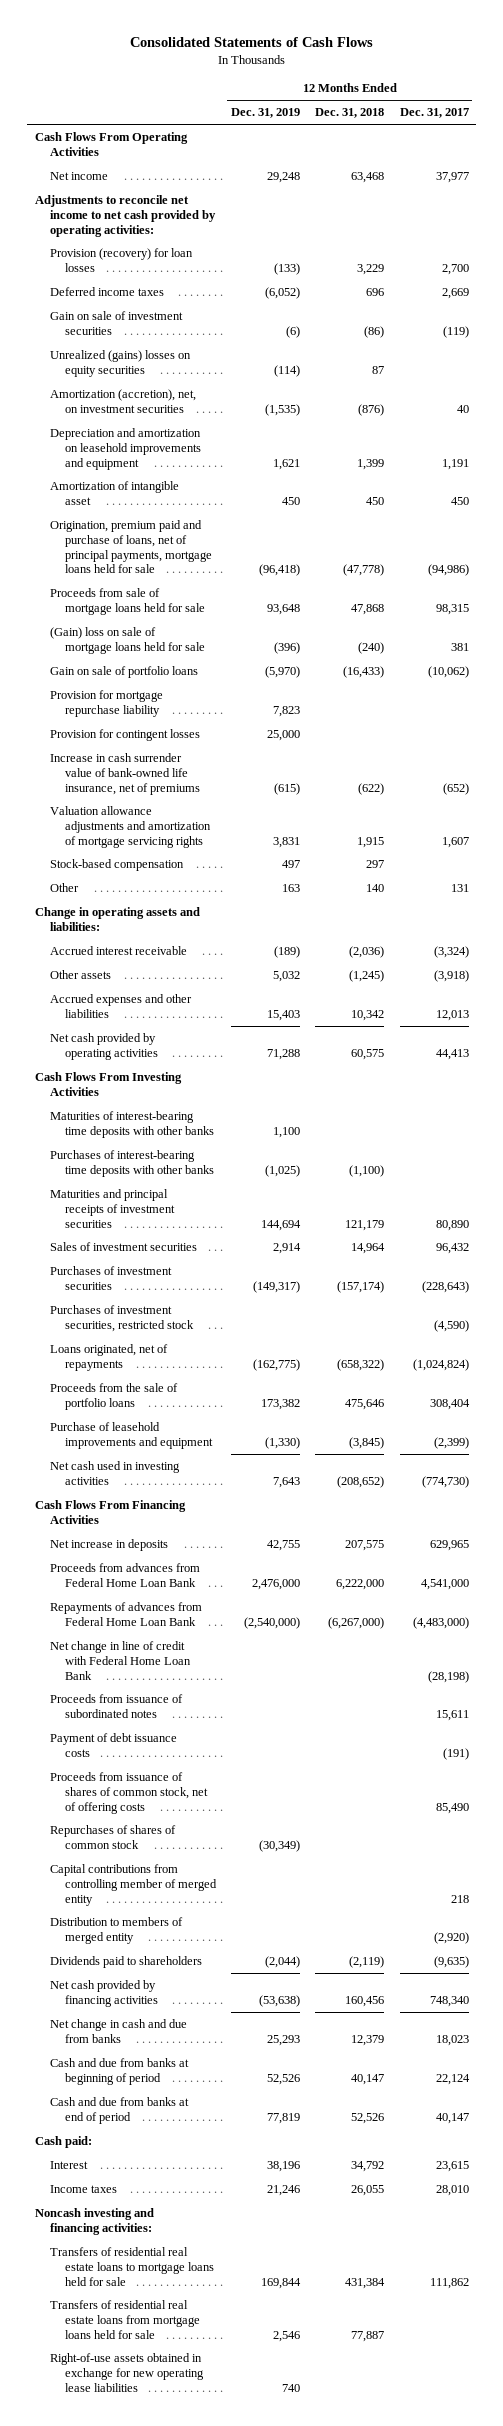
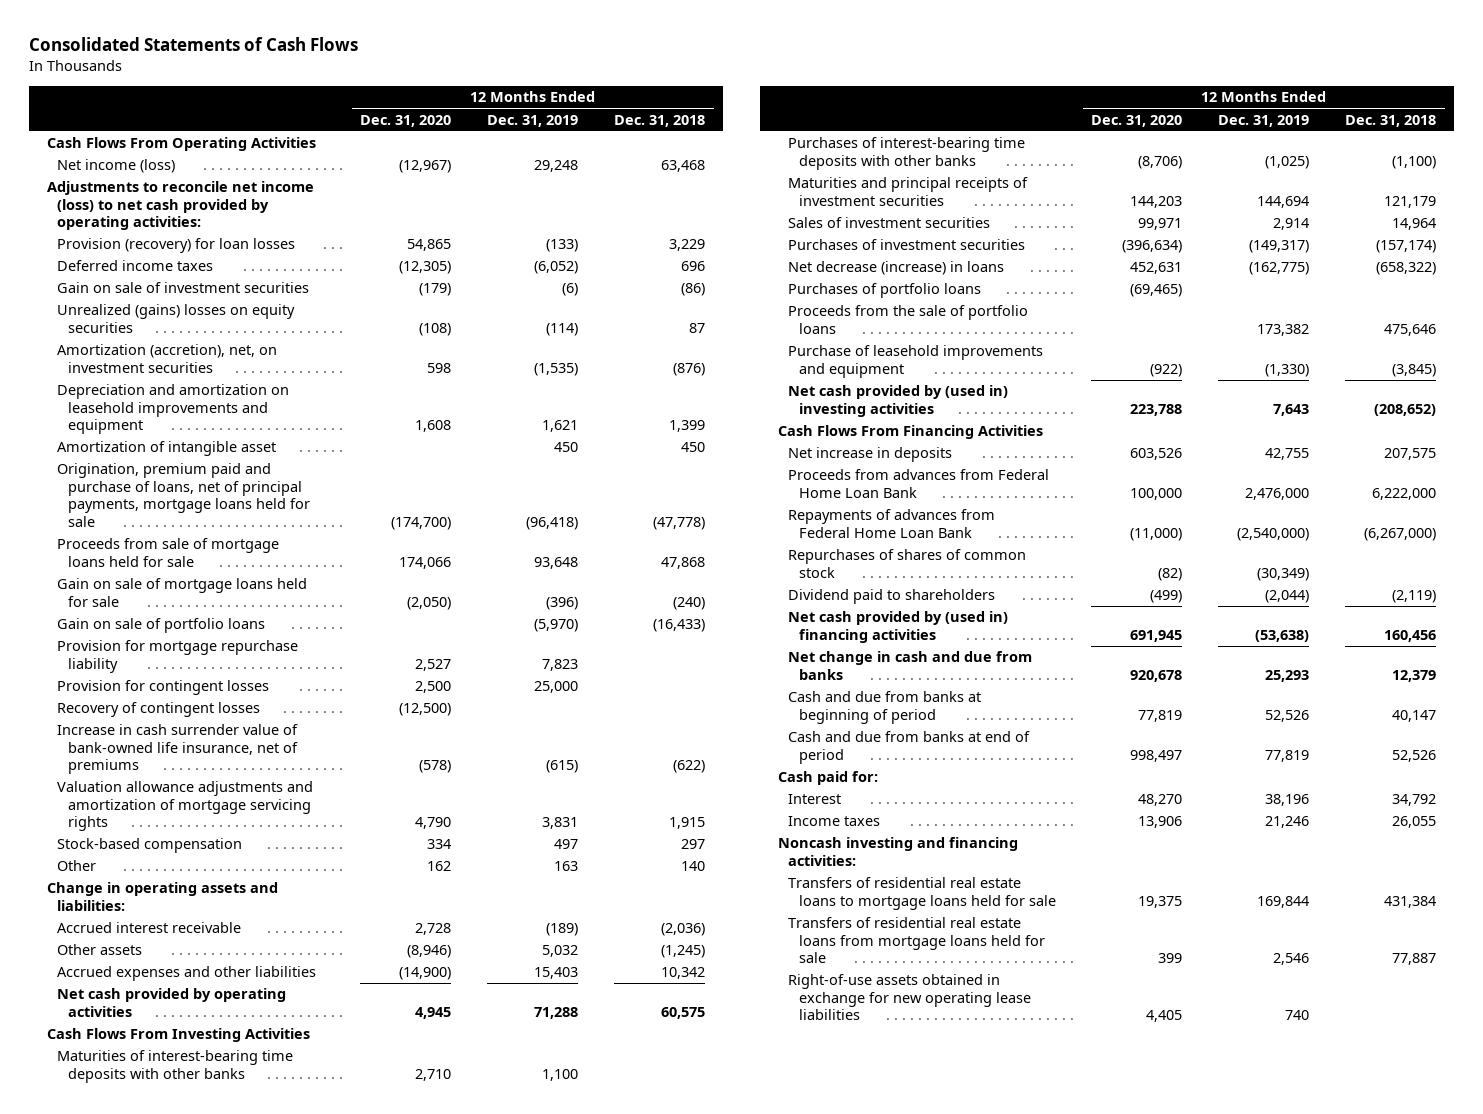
- | 12 Months Ended Dec. 31, 2019 | 12 Months Ended Dec. 31, 2018 | 12 Months Ended Dec. 31, 2017
+ | 12 Months Ended Dec. 31, 2020 | 12 Months Ended Dec. 31, 2019 | 12 Months Ended Dec. 31, 2018
- Net income | 29,248 | 63,468 | 37,977
- Adjustments to reconcile net income to net cash provided by operating activities:
+ Net income (loss) | (12,967) | 29,248 | 63,468
+ Adjustments to reconcile net income (loss) to net cash provided by operating activities:
- (Gain) loss on sale of mortgage loans held for sale | (396) | (240) | 381
+ Gain on sale of mortgage loans held for sale | (2,050) | (396) | (240)
+ Recovery of contingent losses | (12,500) | |
- Purchases of investment securities, restricted stock | | | (4,590)
- Loans originated, net of repayments | (162,775) | (658,322) | (1,024,824)
+ Net decrease (increase) in loans | 452,631 | (162,775) | (658,322)
+ Purchases of portfolio loans | (69,465) | |
- Net cash used in investing activities | 7,643 | (208,652) | (774,730)
+ Net cash provided by (used in) investing activities | 223,788 | 7,643 | (208,652)
- Net change in line of credit with Federal Home Loan Bank | | | (28,198)
- Proceeds from issuance of subordinated notes | | | 15,611
- Payment of debt issuance costs | | | (191)
- Proceeds from issuance of shares of common stock, net of offering costs | | | 85,490
- Capital contributions from controlling member of merged entity | | | 218
- Distribution to members of merged entity | | | (2,920)
- Dividends paid to shareholders | (2,044) | (2,119) | (9,635)
- Net cash provided by financing activities | (53,638) | 160,456 | 748,340
+ Dividend paid to shareholders | (499) | (2,044) | (2,119)
+ Net cash provided by (used in) financing activities | 691,945 | (53,638) | 160,456
- Cash paid:
+ Cash paid for:

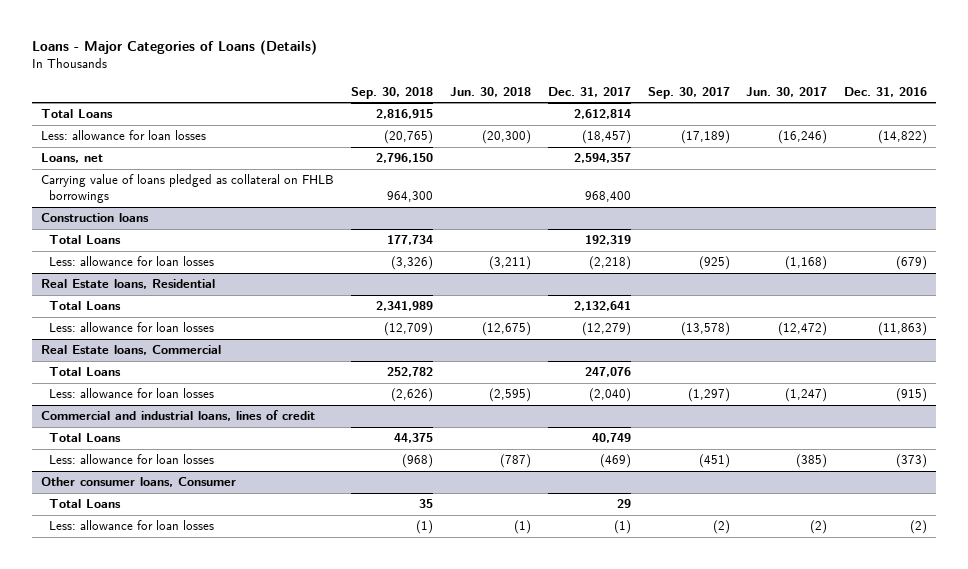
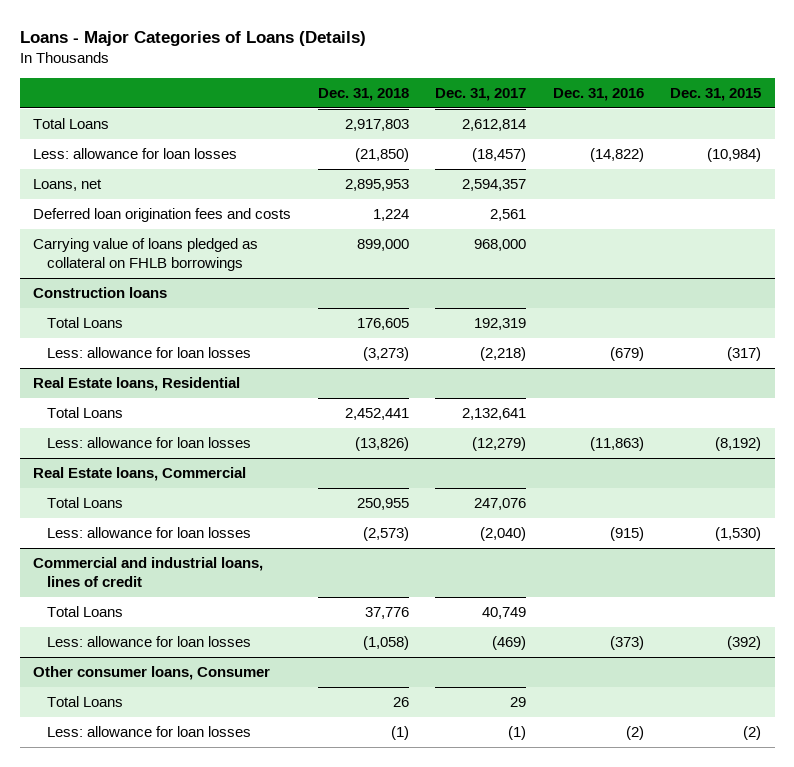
- | Sep. 30, 2018 | Jun. 30, 2018 | Dec. 31, 2017 | Sep. 30, 2017 | Jun. 30, 2017 | Dec. 31, 2016
+ | Dec. 31, 2018 | Dec. 31, 2017 | Dec. 31, 2016 | Dec. 31, 2015
- Carrying value of loans pledged as collateral on FHLB borrowings | 964,300 | | 968,400 | | |
+ Deferred loan origination fees and costs | 1,224 | 2,561 | |
+ Carrying value of loans pledged as collateral on FHLB borrowings | 899,000 | 968,000 | |

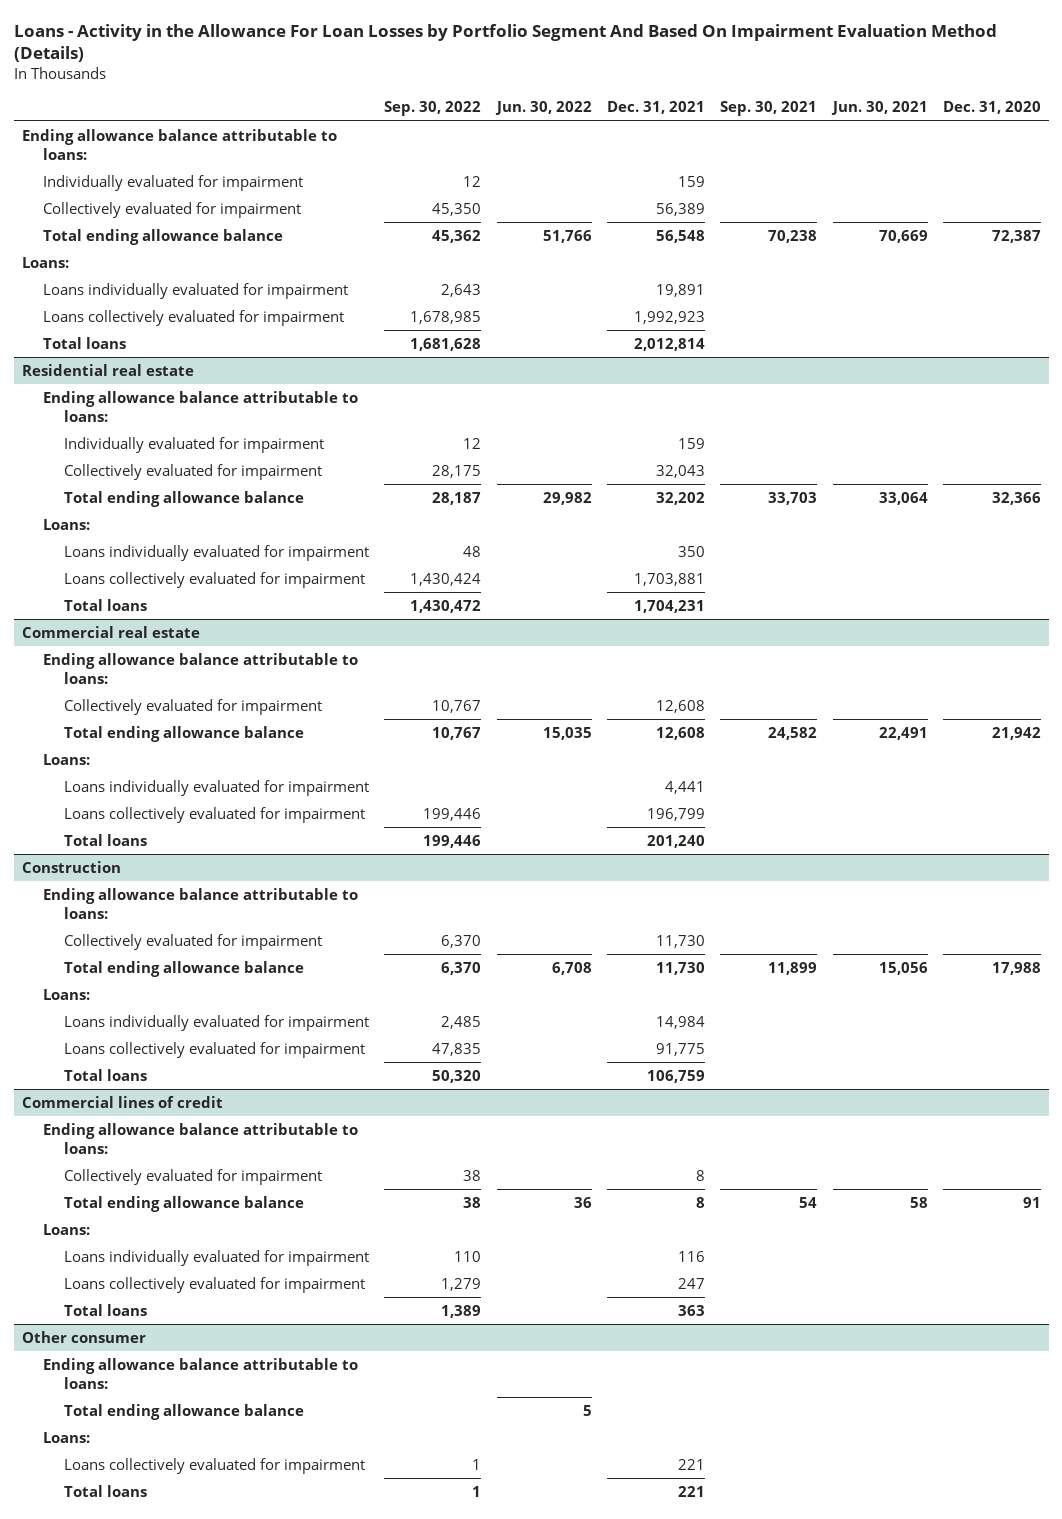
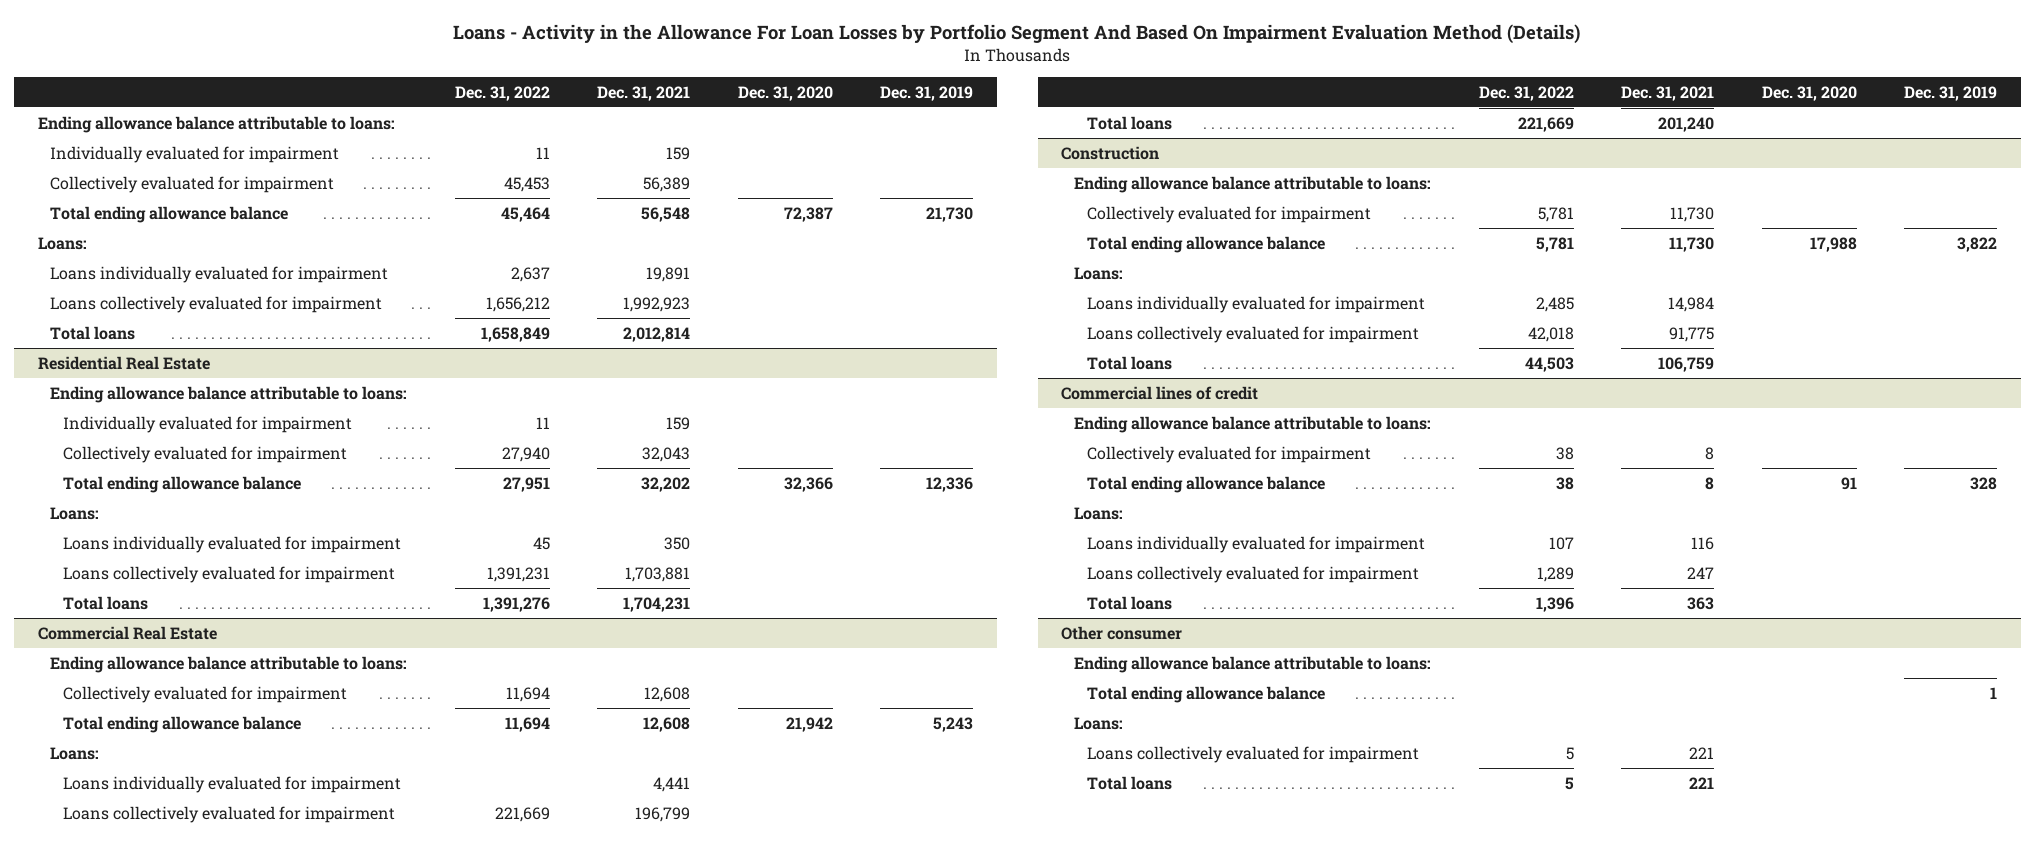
- | Sep. 30, 2022 | Jun. 30, 2022 | Dec. 31, 2021 | Sep. 30, 2021 | Jun. 30, 2021 | Dec. 31, 2020
+ | Dec. 31, 2022 | Dec. 31, 2021 | Dec. 31, 2020 | Dec. 31, 2019
- Residential real estate
+ Residential Real Estate
- Commercial real estate
+ Commercial Real Estate

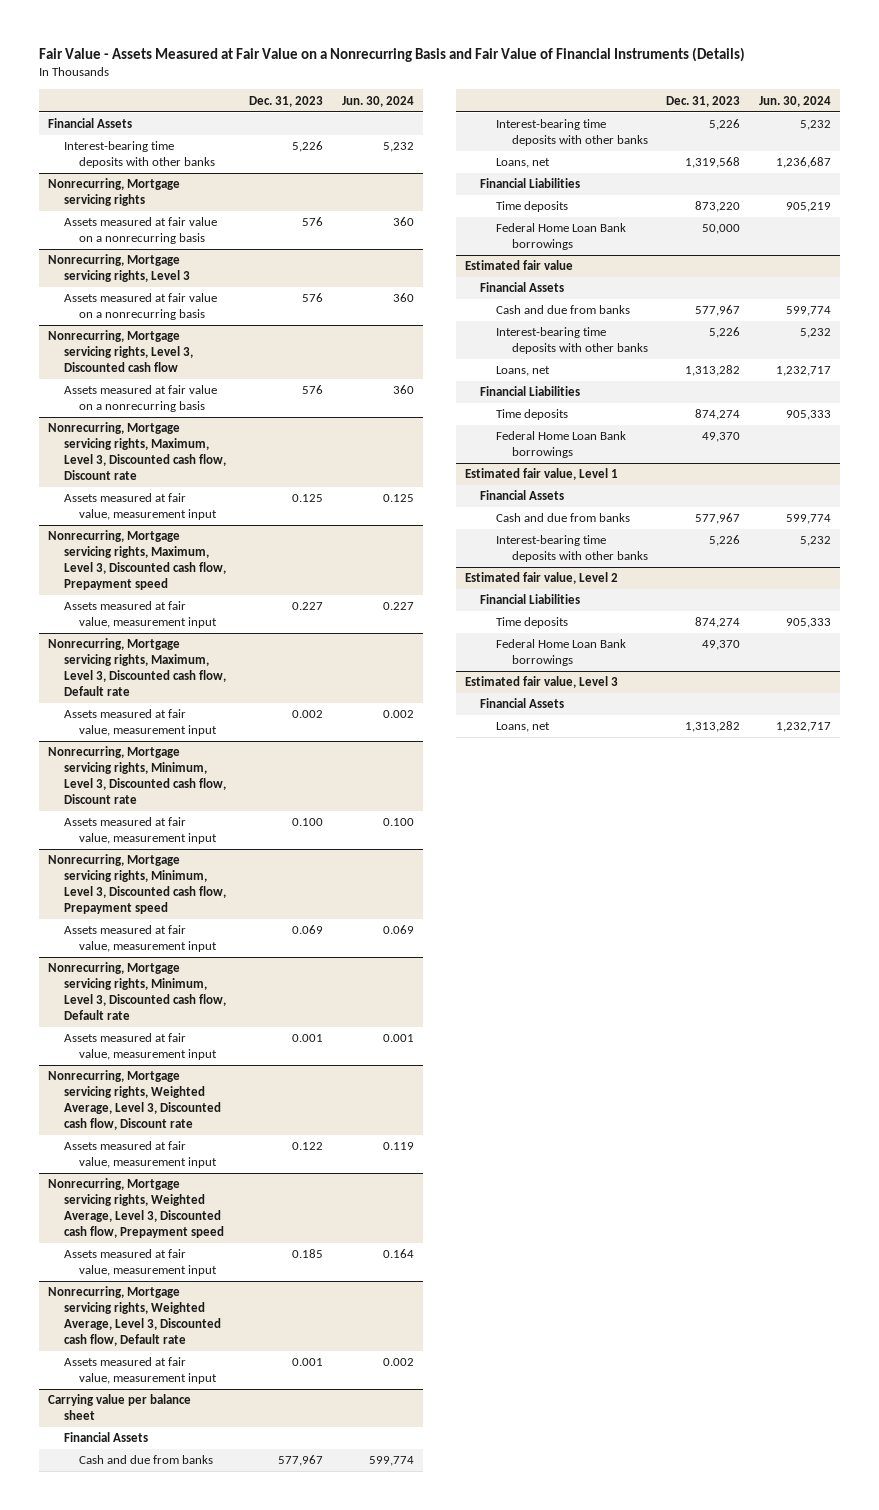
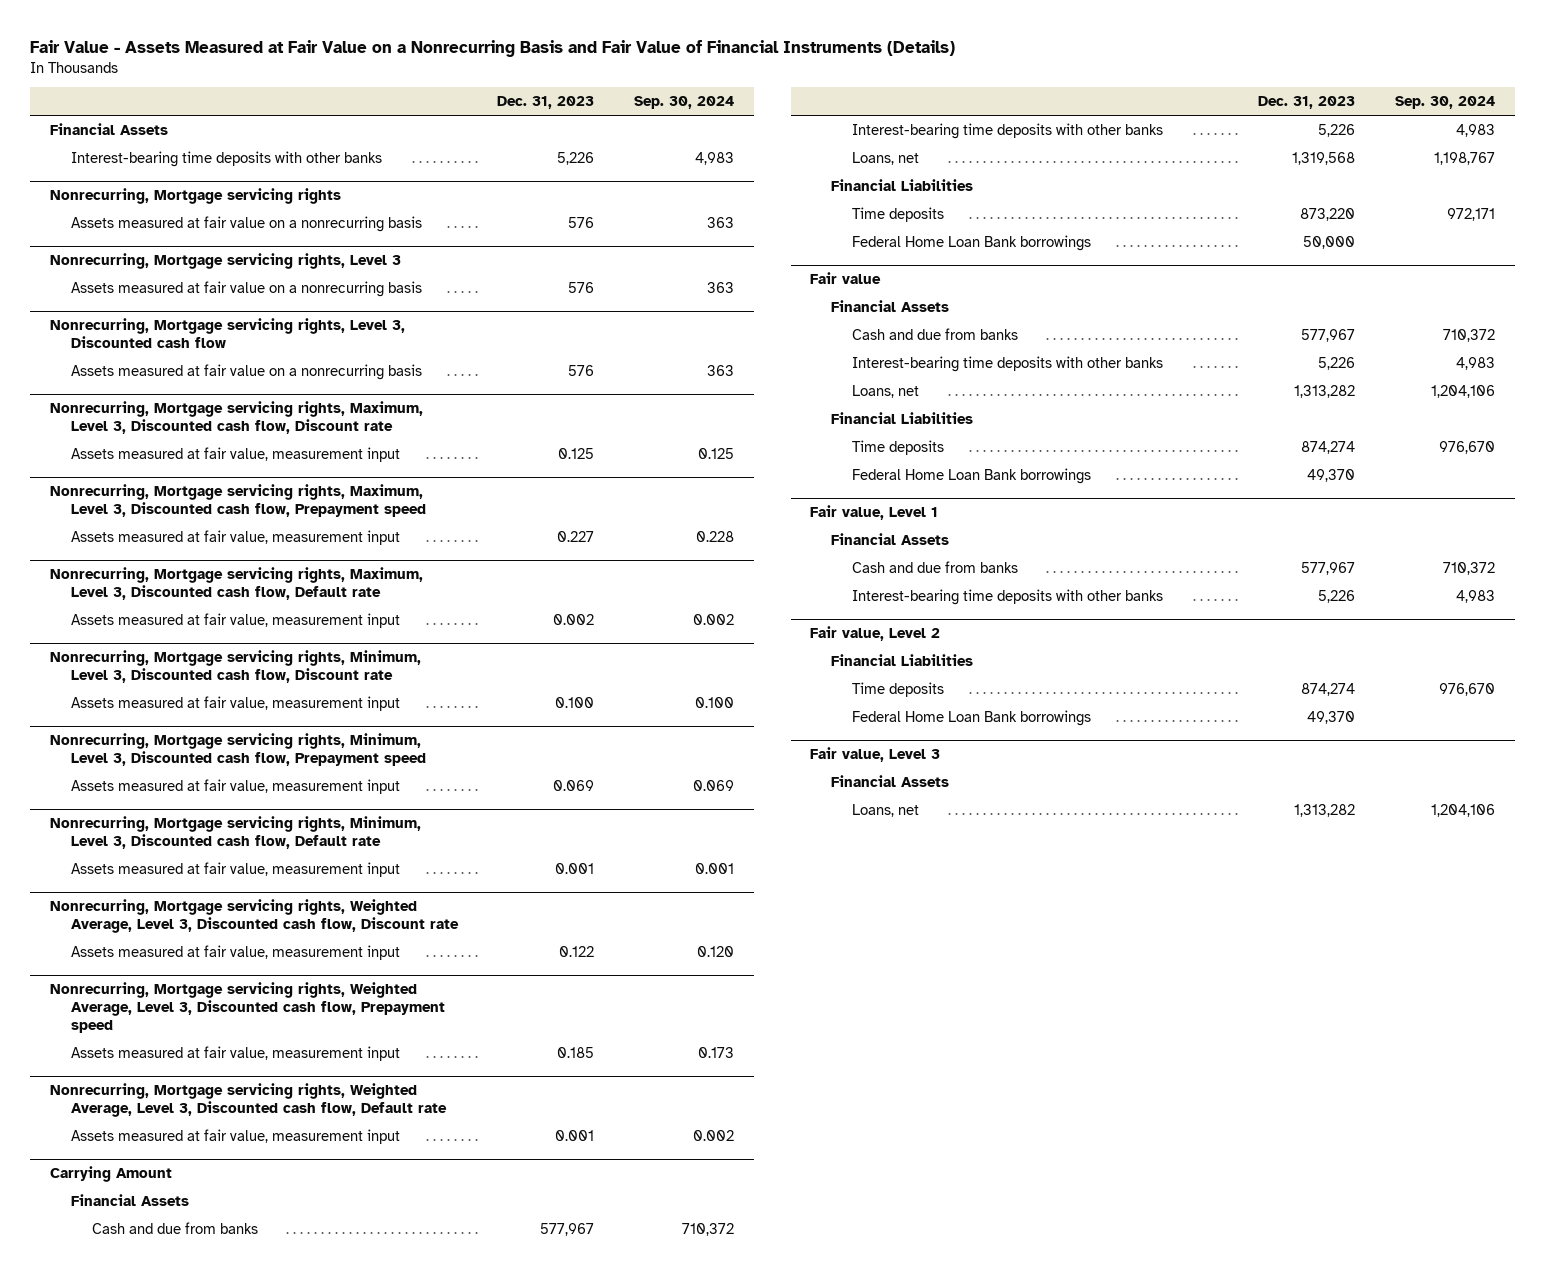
- | Dec. 31, 2023 | Jun. 30, 2024
+ | Dec. 31, 2023 | Sep. 30, 2024
- Carrying value per balance sheet
+ Carrying Amount
- Estimated fair value
+ Fair value
- Estimated fair value, Level 1
+ Fair value, Level 1
- Estimated fair value, Level 2
+ Fair value, Level 2
- Estimated fair value, Level 3
+ Fair value, Level 3

